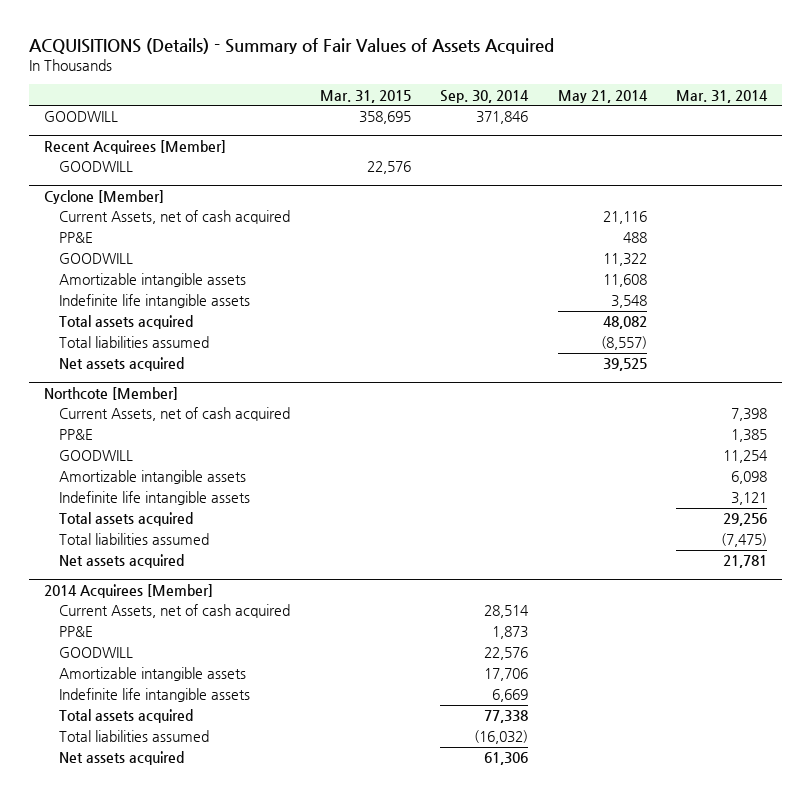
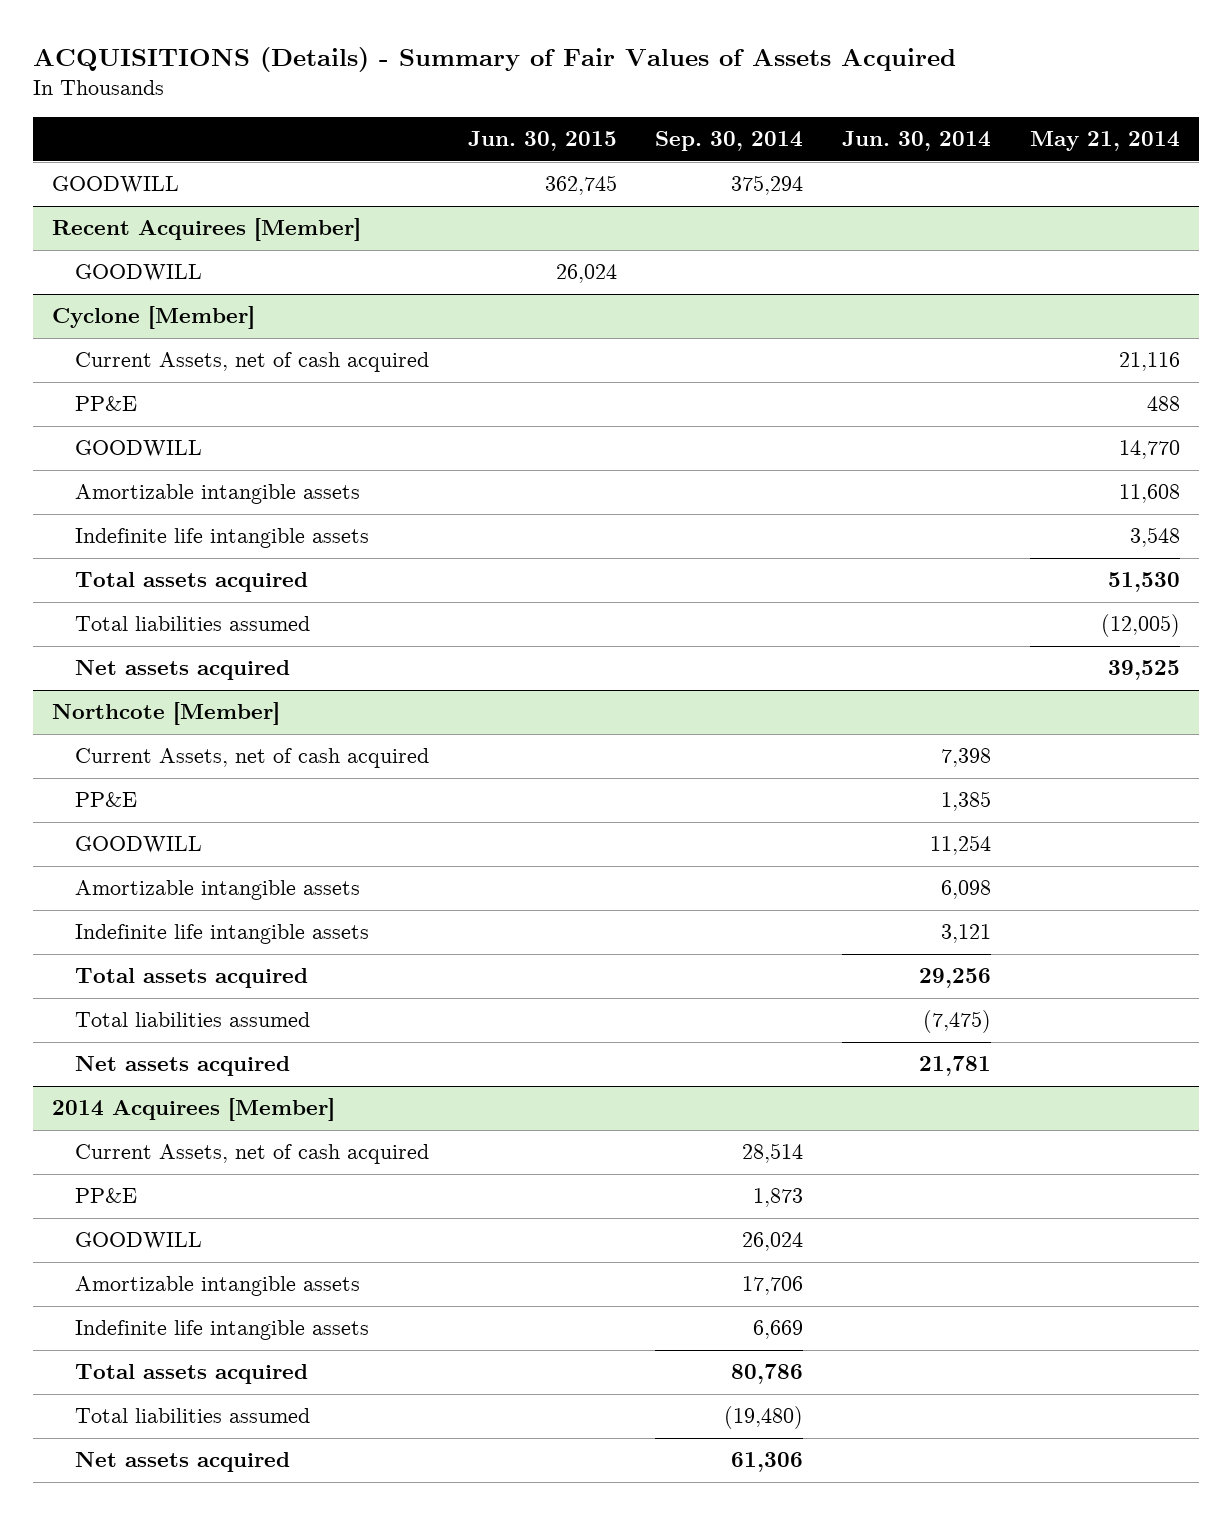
- | Mar. 31, 2015 | Sep. 30, 2014 | May 21, 2014 | Mar. 31, 2014
+ | Jun. 30, 2015 | Sep. 30, 2014 | Jun. 30, 2014 | May 21, 2014
- GOODWILL | 358,695 | 371,846 | |
+ GOODWILL | 362,745 | 375,294 | |
@ Cyclone [Member]
- GOODWILL | | | 11,322 |
+ GOODWILL | | | | 14,770
- Total assets acquired | | | 48,082 |
- Total liabilities assumed | | | (8,557) |
+ Total assets acquired | | | | 51,530
+ Total liabilities assumed | | | | (12,005)
@ 2014 Acquirees [Member]
- GOODWILL | | 22,576 | |
+ GOODWILL | | 26,024 | |
- Total assets acquired | | 77,338 | |
- Total liabilities assumed | | (16,032) | |
+ Total assets acquired | | 80,786 | |
+ Total liabilities assumed | | (19,480) | |

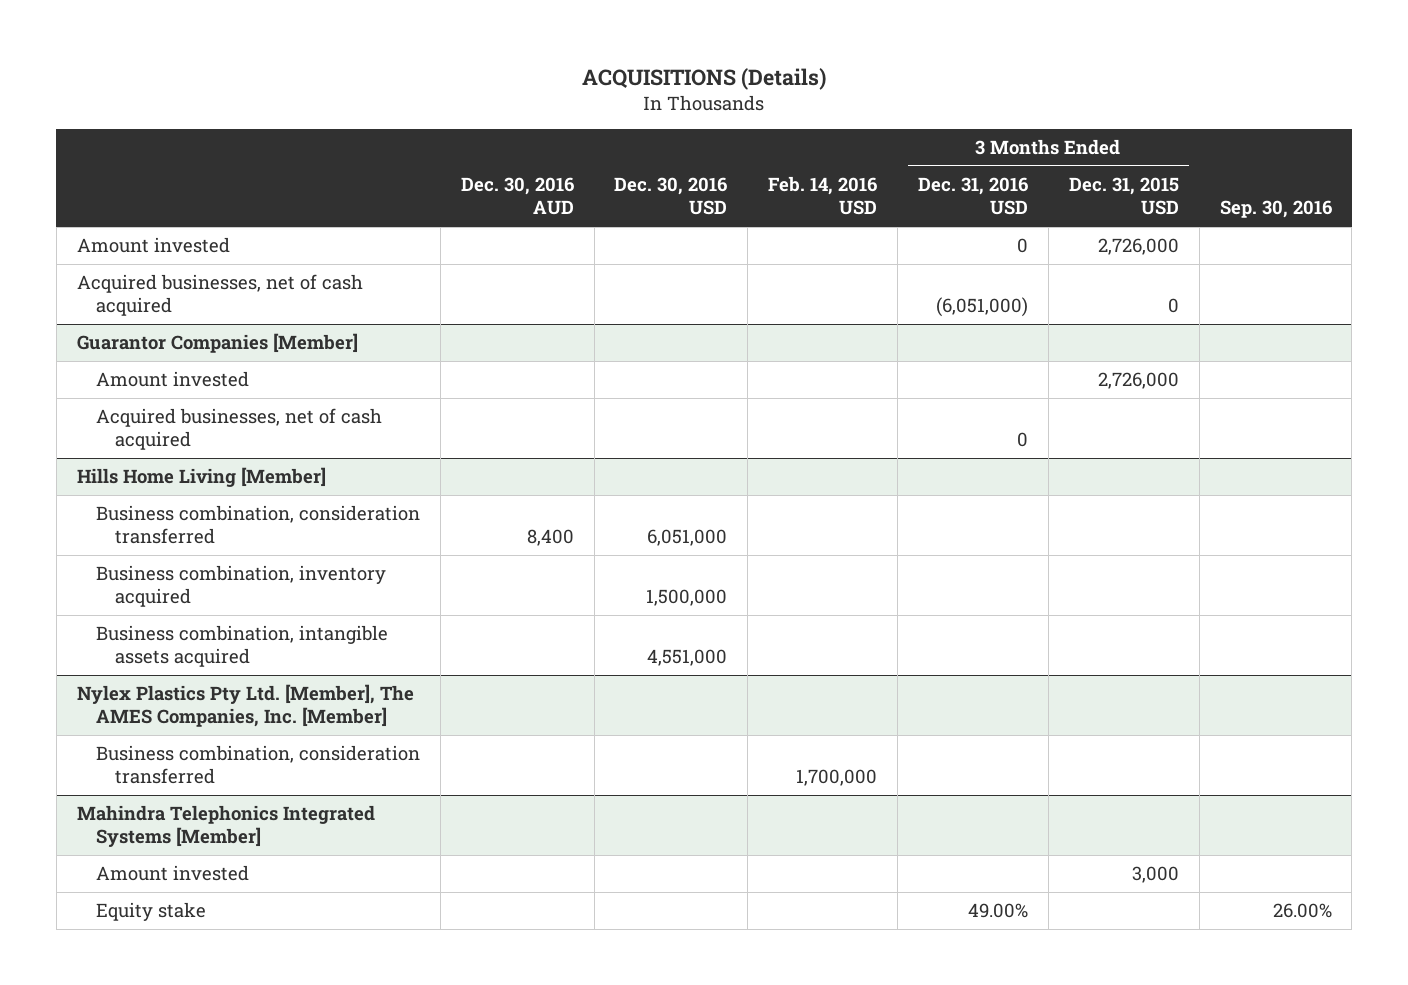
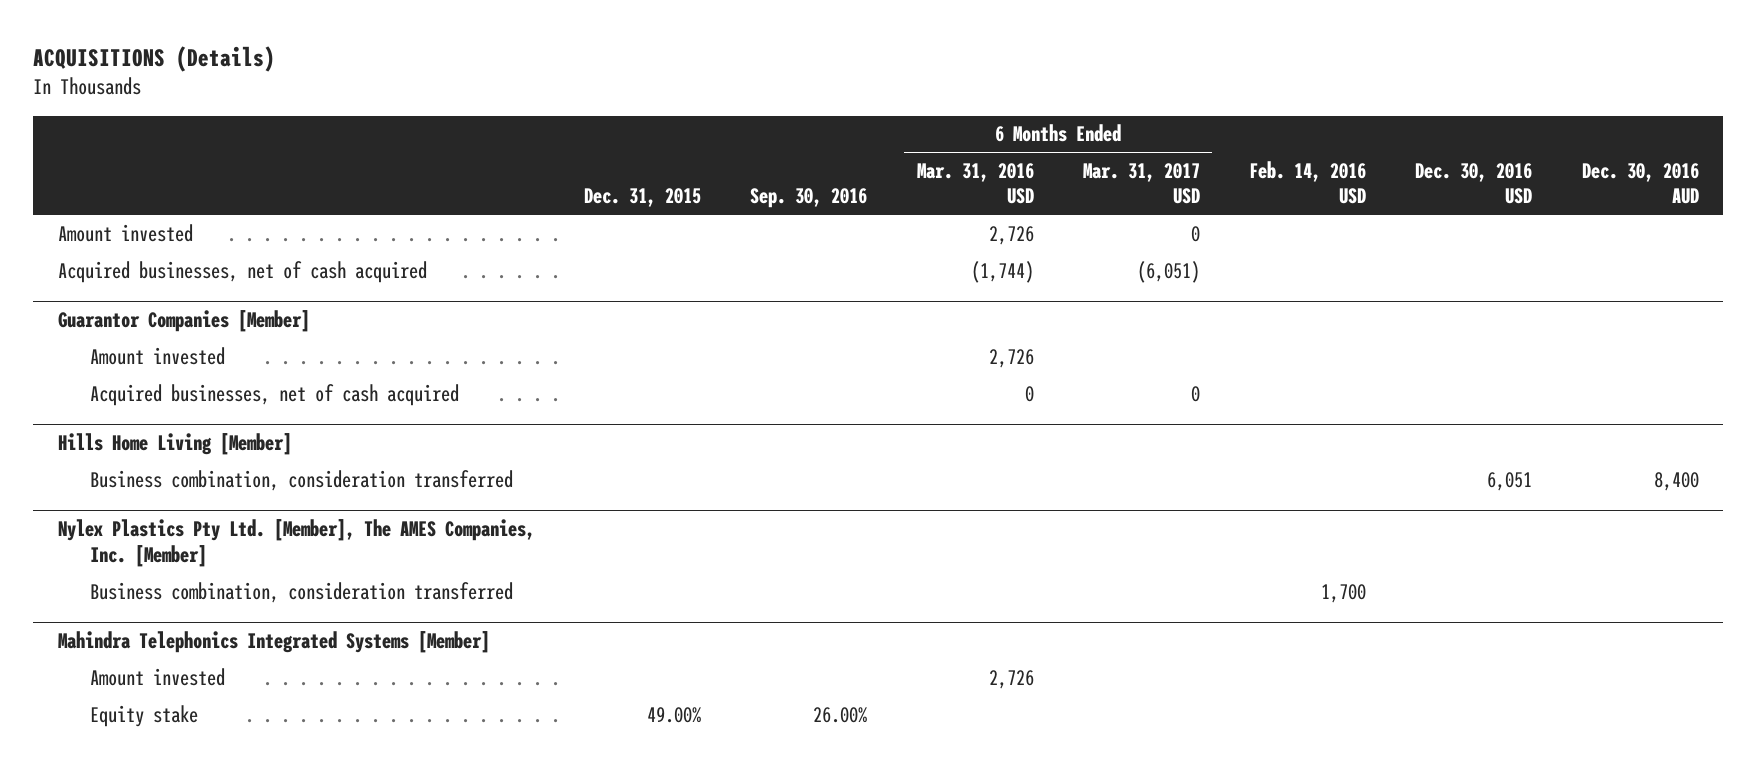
- | Dec. 30, 2016 AUD | Dec. 30, 2016 USD | Feb. 14, 2016 USD | 3 Months Ended Dec. 31, 2016 USD | 3 Months Ended Dec. 31, 2015 USD | Sep. 30, 2016
+ | Dec. 31, 2015 | Sep. 30, 2016 | 6 Months Ended Mar. 31, 2016 USD | 6 Months Ended Mar. 31, 2017 USD | Feb. 14, 2016 USD | Dec. 30, 2016 USD | Dec. 30, 2016 AUD
@ Hills Home Living [Member]
- Business combination, consideration transferred | 8,400 | 6,051,000 | | | |
- Business combination, inventory acquired | | 1,500,000 | | | |
- Business combination, intangible assets acquired | | 4,551,000 | | | |
+ Business combination, consideration transferred | | | | | | 6,051 | 8,400
@ Nylex Plastics Pty Ltd. [Member], The AMES Companies, Inc. [Member]
- Business combination, consideration transferred | | | 1,700,000 | | |
+ Business combination, consideration transferred | | | | | 1,700 | |

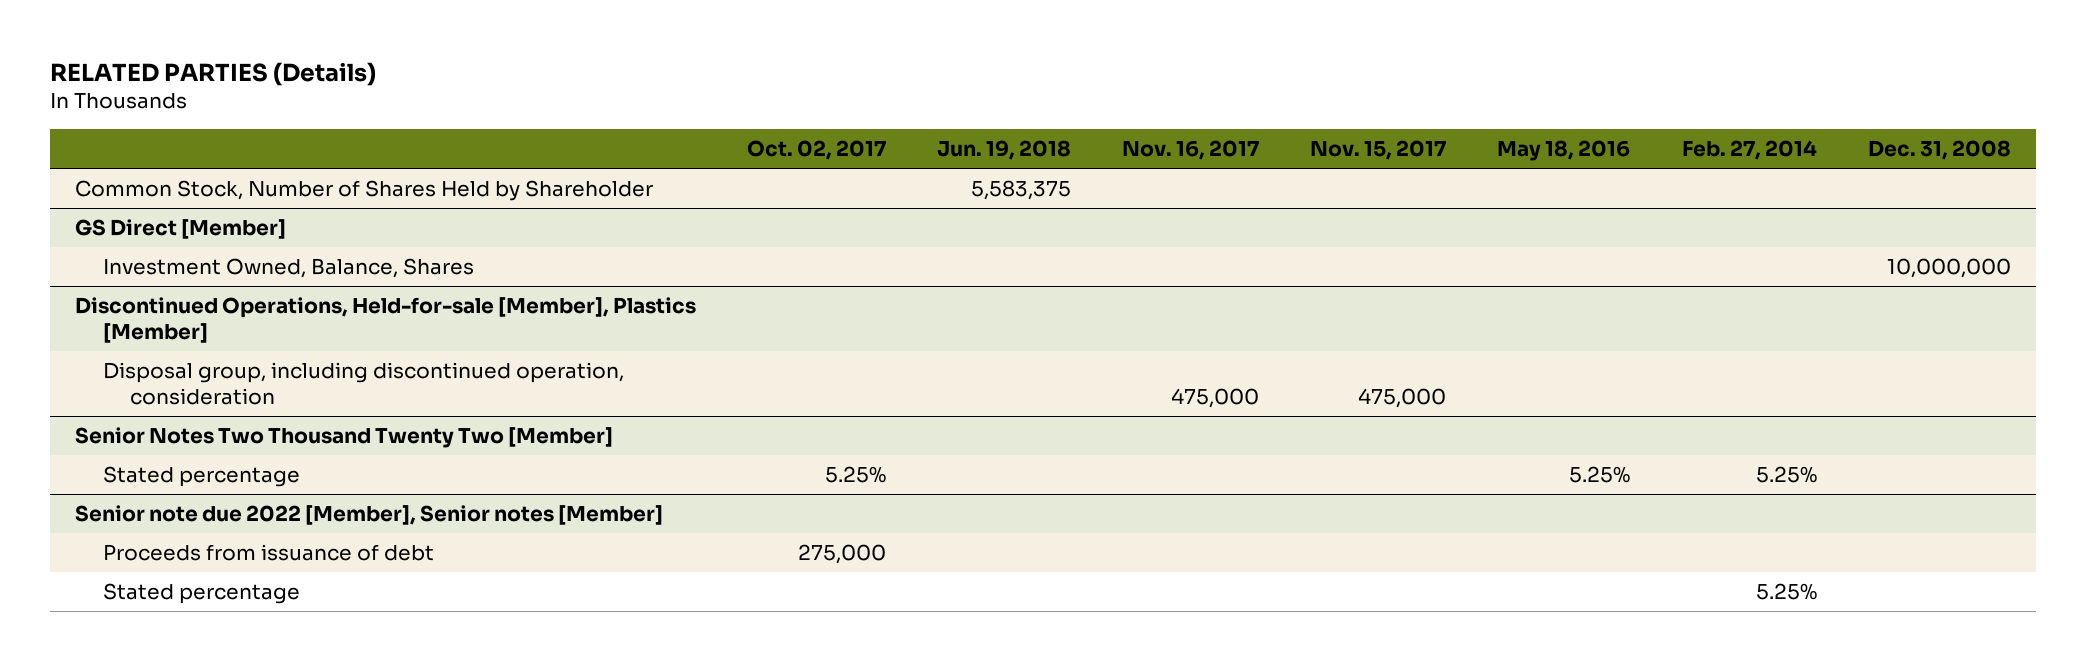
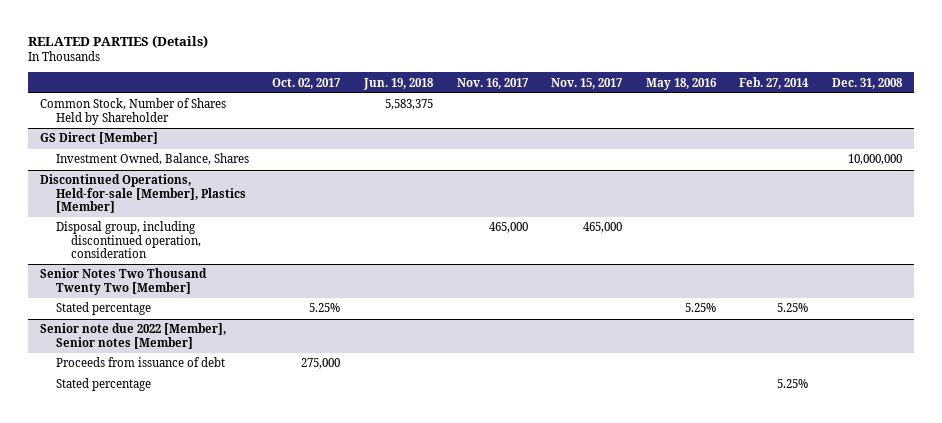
@ Discontinued Operations, Held-for-sale [Member], Plastics [Member]
- Disposal group, including discontinued operation, consideration | | | 475,000 | 475,000 | | |
+ Disposal group, including discontinued operation, consideration | | | 465,000 | 465,000 | | |

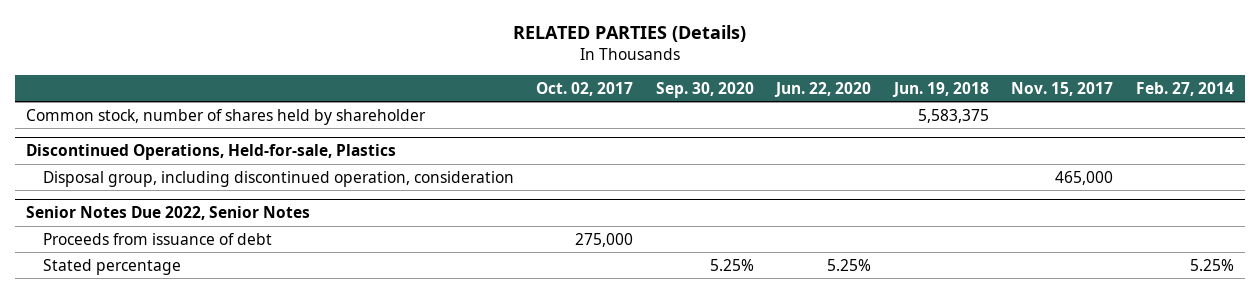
- | Oct. 02, 2017 | Jun. 19, 2018 | Nov. 16, 2017 | Nov. 15, 2017 | May 18, 2016 | Feb. 27, 2014 | Dec. 31, 2008
+ | Oct. 02, 2017 | Sep. 30, 2020 | Jun. 22, 2020 | Jun. 19, 2018 | Nov. 15, 2017 | Feb. 27, 2014
- Common Stock, Number of Shares Held by Shareholder | | 5,583,375 | | | | |
- GS Direct [Member]
- Investment Owned, Balance, Shares | | | | | | | 10,000,000
- Discontinued Operations, Held-for-sale [Member], Plastics [Member]
+ Common stock, number of shares held by shareholder | | | | 5,583,375 | |
+ Discontinued Operations, Held-for-sale, Plastics
- Senior Notes Two Thousand Twenty Two [Member]
- Stated percentage | 5.25% | | | | 5.25% | 5.25% |
- Senior note due 2022 [Member], Senior notes [Member]
+ Senior Notes Due 2022, Senior Notes

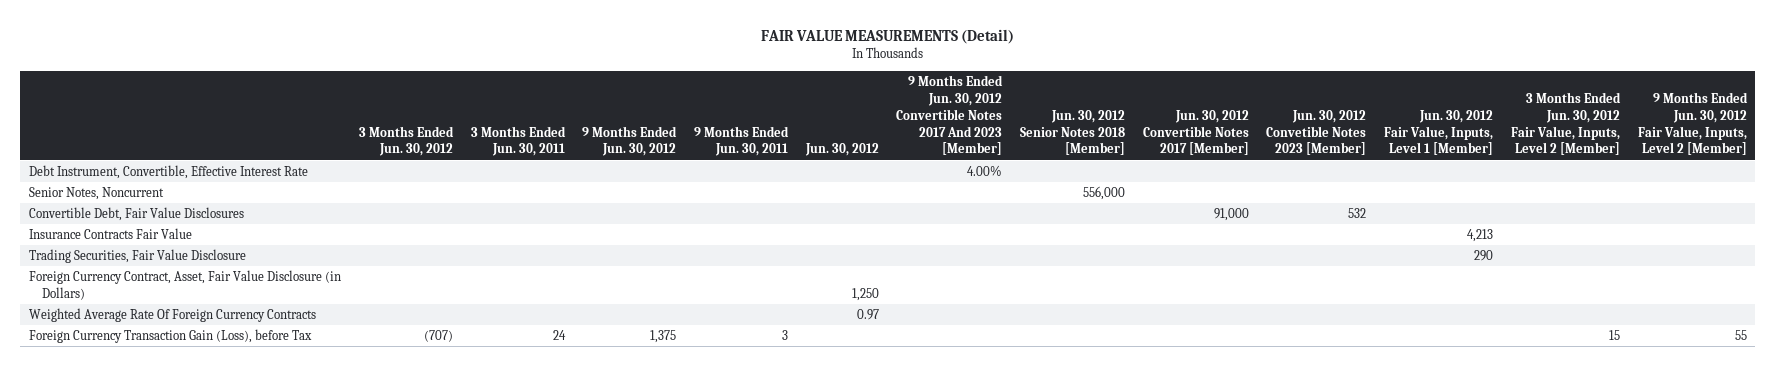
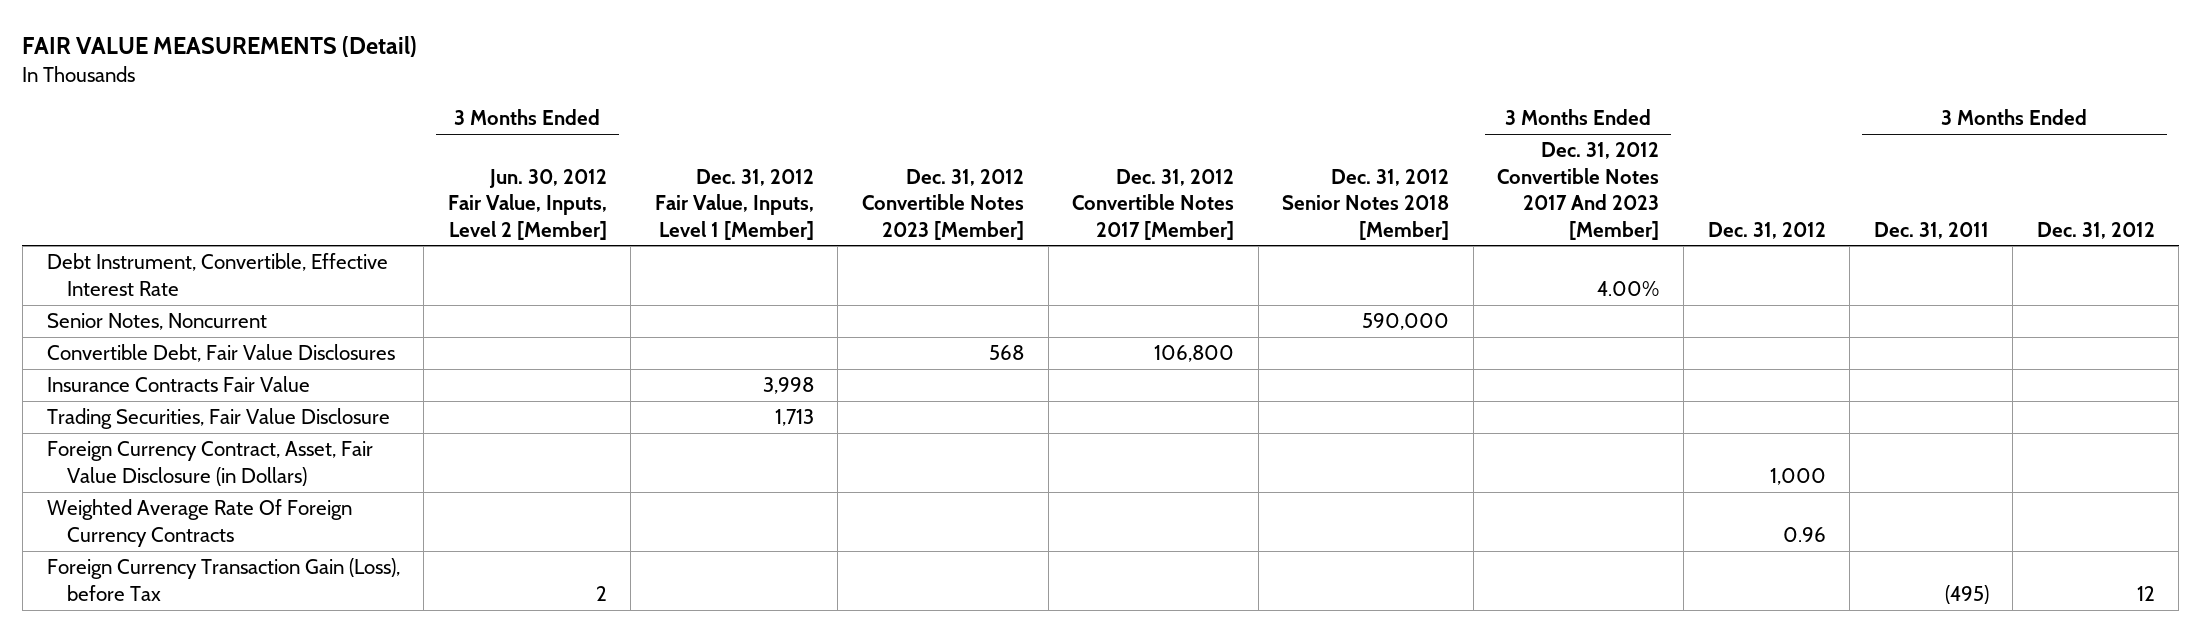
- | 3 Months Ended Jun. 30, 2012 | 3 Months Ended Jun. 30, 2011 | 9 Months Ended Jun. 30, 2012 | 9 Months Ended Jun. 30, 2011 | Jun. 30, 2012 | 9 Months Ended Jun. 30, 2012 Convertible Notes 2017 And 2023 [Member] | Jun. 30, 2012 Senior Notes 2018 [Member] | Jun. 30, 2012 Convertible Notes 2017 [Member] | Jun. 30, 2012 Convetible Notes 2023 [Member] | Jun. 30, 2012 Fair Value, Inputs, Level 1 [Member] | 3 Months Ended Jun. 30, 2012 Fair Value, Inputs, Level 2 [Member] | 9 Months Ended Jun. 30, 2012 Fair Value, Inputs, Level 2 [Member]
+ | 3 Months Ended Jun. 30, 2012 Fair Value, Inputs, Level 2 [Member] | Dec. 31, 2012 Fair Value, Inputs, Level 1 [Member] | Dec. 31, 2012 Convertible Notes 2023 [Member] | Dec. 31, 2012 Convertible Notes 2017 [Member] | Dec. 31, 2012 Senior Notes 2018 [Member] | 3 Months Ended Dec. 31, 2012 Convertible Notes 2017 And 2023 [Member] | Dec. 31, 2012 | 3 Months Ended Dec. 31, 2011 | 3 Months Ended Dec. 31, 2012
- Foreign Currency Transaction Gain (Loss), before Tax | (707) | 24 | 1,375 | 3 | | | | | | | 15 | 55
+ Foreign Currency Transaction Gain (Loss), before Tax | 2 | | | | | | | (495) | 12

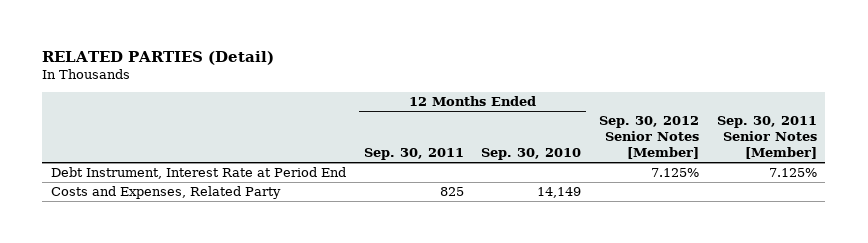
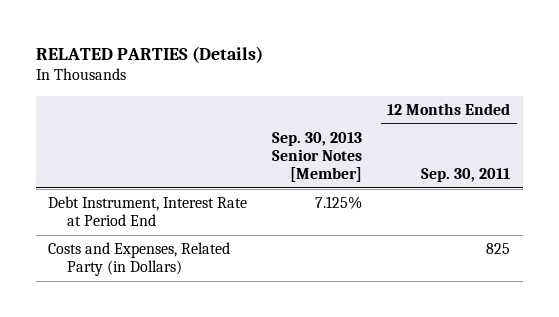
- RELATED PARTIES (Detail)
+ RELATED PARTIES (Details)
- | 12 Months Ended Sep. 30, 2011 | 12 Months Ended Sep. 30, 2010 | Sep. 30, 2012 Senior Notes [Member] | Sep. 30, 2011 Senior Notes [Member]
+ | Sep. 30, 2013 Senior Notes [Member] | 12 Months Ended Sep. 30, 2011
- Costs and Expenses, Related Party | 825 | 14,149 | |
+ Costs and Expenses, Related Party (in Dollars) | | 825

